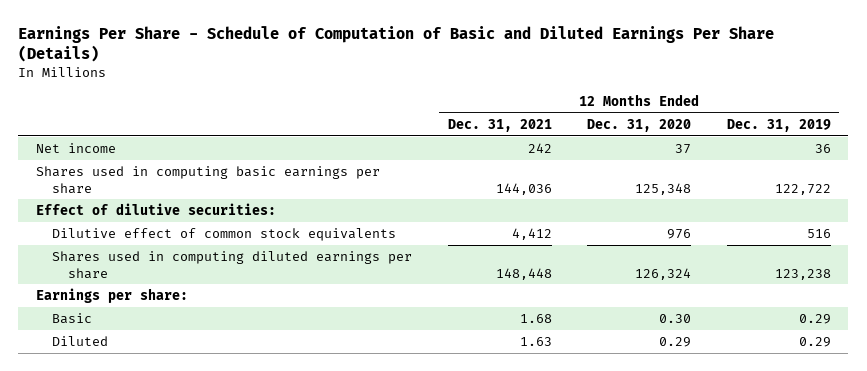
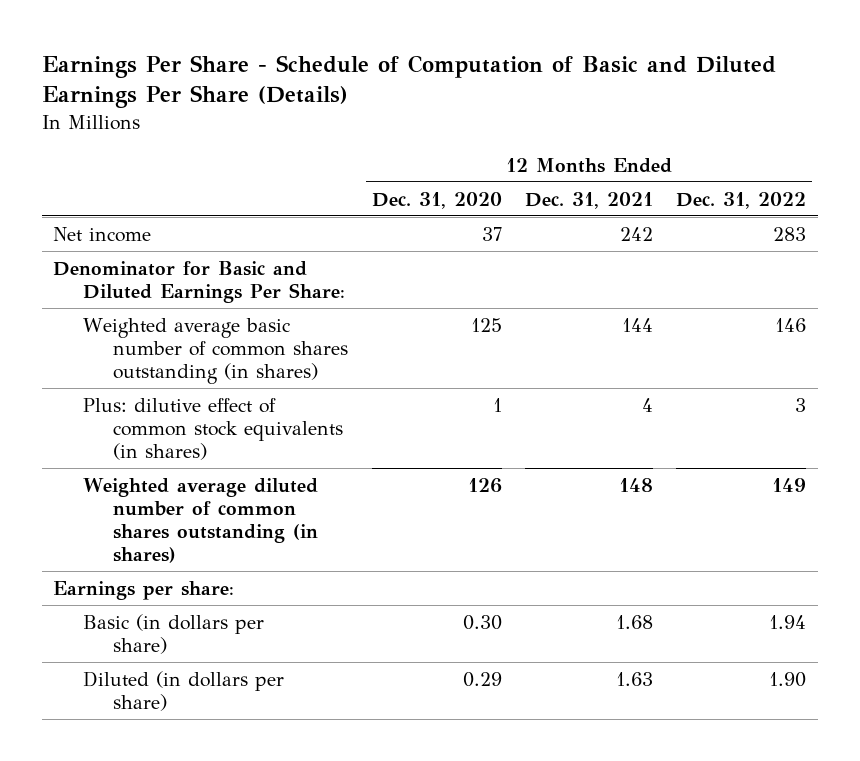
- | 12 Months Ended Dec. 31, 2021 | 12 Months Ended Dec. 31, 2020 | 12 Months Ended Dec. 31, 2019
+ | 12 Months Ended Dec. 31, 2020 | 12 Months Ended Dec. 31, 2021 | 12 Months Ended Dec. 31, 2022
- Shares used in computing basic earnings per share | 144,036 | 125,348 | 122,722
- Effect of dilutive securities:
- Dilutive effect of common stock equivalents | 4,412 | 976 | 516
- Shares used in computing diluted earnings per share | 148,448 | 126,324 | 123,238
+ Denominator for Basic and Diluted Earnings Per Share:
+ Weighted average basic number of common shares outstanding (in shares) | 125 | 144 | 146
+ Plus: dilutive effect of common stock equivalents (in shares) | 1 | 4 | 3
+ Weighted average diluted number of common shares outstanding (in shares) | 126 | 148 | 149
- Basic | 1.68 | 0.30 | 0.29
- Diluted | 1.63 | 0.29 | 0.29
+ Basic (in dollars per share) | 0.30 | 1.68 | 1.94
+ Diluted (in dollars per share) | 0.29 | 1.63 | 1.90

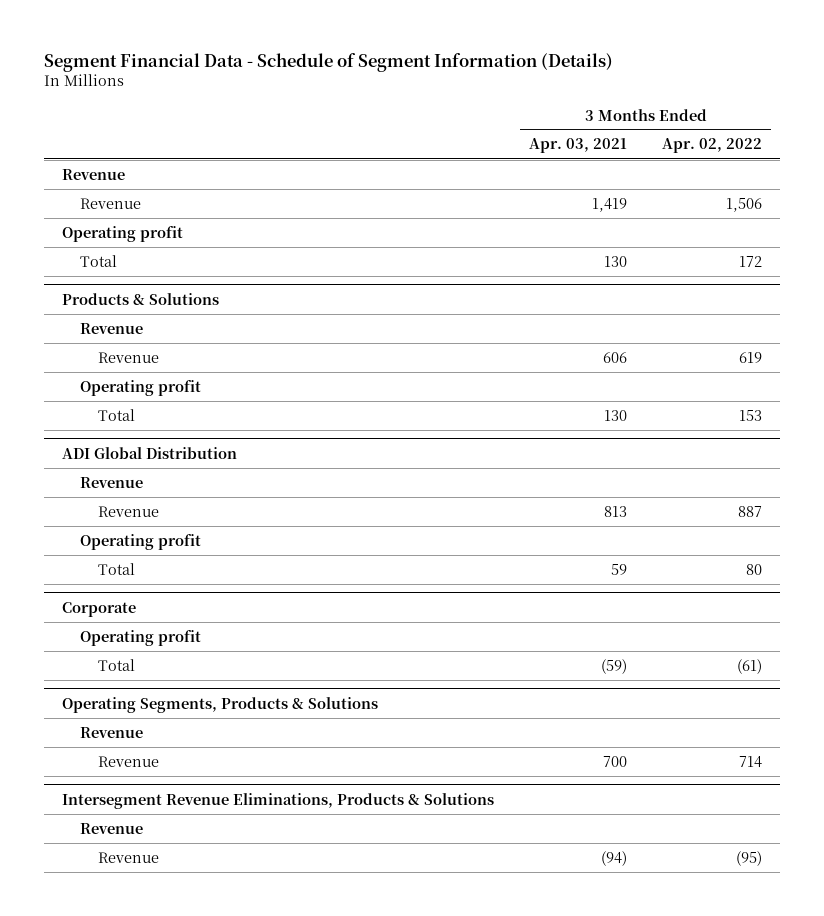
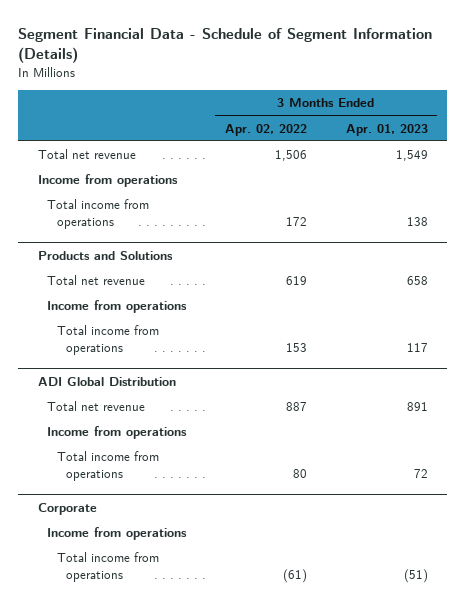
- | 3 Months Ended Apr. 03, 2021 | 3 Months Ended Apr. 02, 2022
+ | 3 Months Ended Apr. 02, 2022 | 3 Months Ended Apr. 01, 2023
- Revenue
- Revenue | 1,419 | 1,506
- Operating profit
- Total | 130 | 172
- Products & Solutions
- Revenue
- Revenue | 606 | 619
- Operating profit
- Total | 130 | 153
+ Total net revenue | 1,506 | 1,549
+ Income from operations
+ Total income from operations | 172 | 138
+ Products and Solutions
+ Total net revenue | 619 | 658
+ Income from operations
+ Total income from operations | 153 | 117
@ ADI Global Distribution
- Revenue
- Revenue | 813 | 887
- Operating profit
- Total | 59 | 80
+ Total net revenue | 887 | 891
+ Income from operations
+ Total income from operations | 80 | 72
@ Corporate
- Operating profit
- Total | (59) | (61)
- Operating Segments, Products & Solutions
- Revenue
- Revenue | 700 | 714
- Intersegment Revenue Eliminations, Products & Solutions
- Revenue
- Revenue | (94) | (95)
@ Corporate
+ Income from operations
+ Total income from operations | (61) | (51)

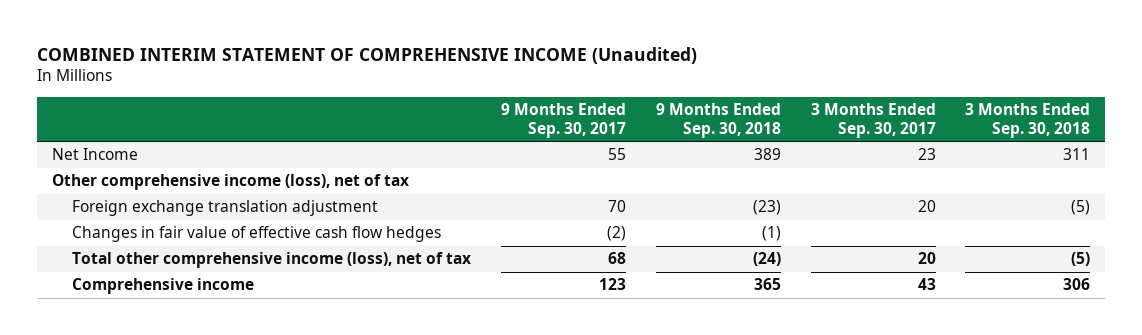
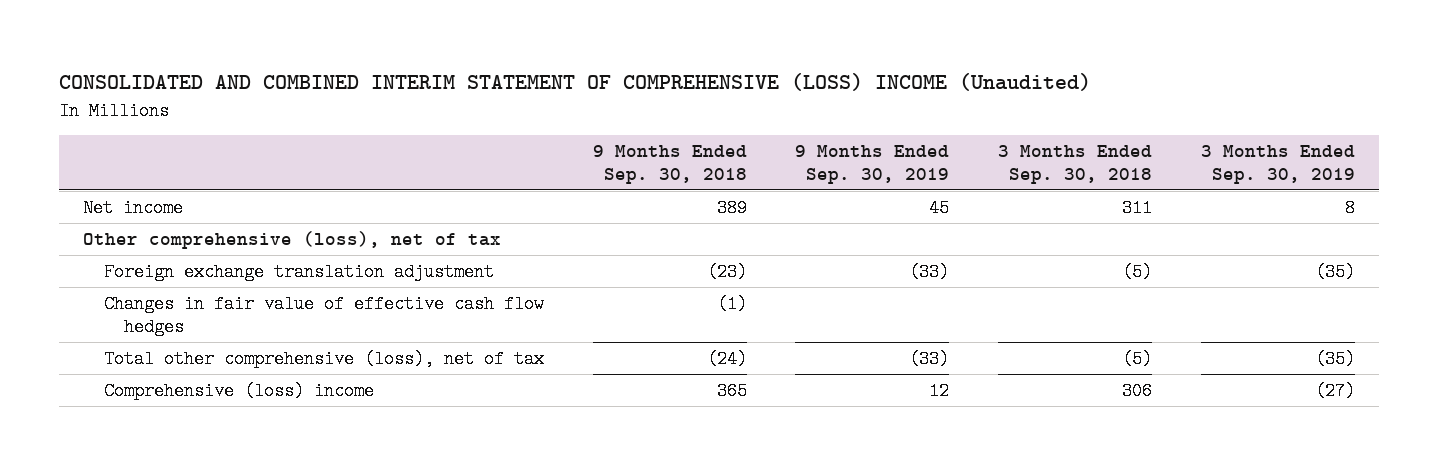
- COMBINED INTERIM STATEMENT OF COMPREHENSIVE INCOME (Unaudited)
+ CONSOLIDATED AND COMBINED INTERIM STATEMENT OF COMPREHENSIVE (LOSS) INCOME (Unaudited)
- | 9 Months Ended Sep. 30, 2017 | 9 Months Ended Sep. 30, 2018 | 3 Months Ended Sep. 30, 2017 | 3 Months Ended Sep. 30, 2018
+ | 9 Months Ended Sep. 30, 2018 | 9 Months Ended Sep. 30, 2019 | 3 Months Ended Sep. 30, 2018 | 3 Months Ended Sep. 30, 2019
- Net Income | 55 | 389 | 23 | 311
- Other comprehensive income (loss), net of tax
+ Net income | 389 | 45 | 311 | 8
+ Other comprehensive (loss), net of tax
- Total other comprehensive income (loss), net of tax | 68 | (24) | 20 | (5)
- Comprehensive income | 123 | 365 | 43 | 306
+ Total other comprehensive (loss), net of tax | (24) | (33) | (5) | (35)
+ Comprehensive (loss) income | 365 | 12 | 306 | (27)

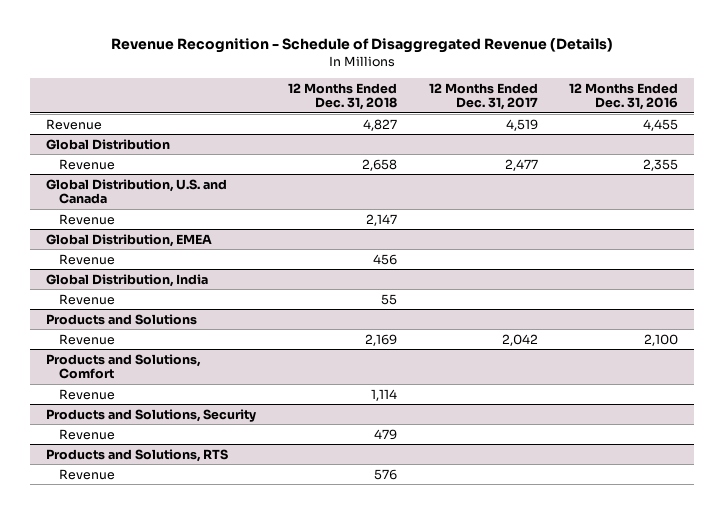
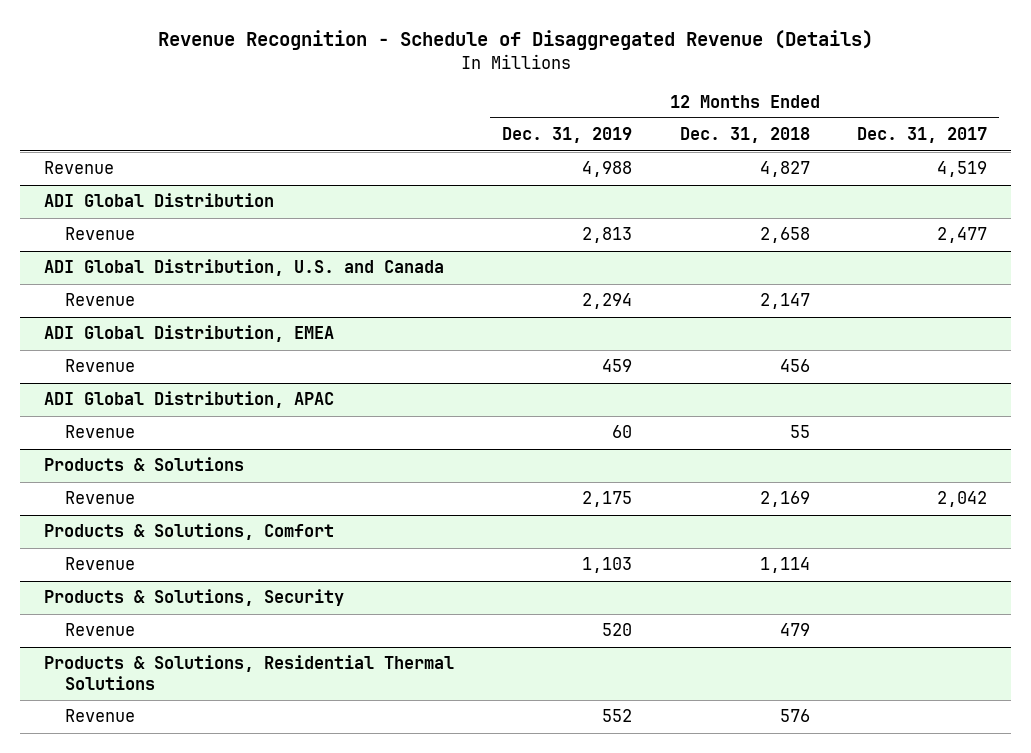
- | 12 Months Ended Dec. 31, 2018 | 12 Months Ended Dec. 31, 2017 | 12 Months Ended Dec. 31, 2016
+ | 12 Months Ended Dec. 31, 2019 | 12 Months Ended Dec. 31, 2018 | 12 Months Ended Dec. 31, 2017
- Global Distribution
+ ADI Global Distribution
- Global Distribution, U.S. and Canada
+ ADI Global Distribution, U.S. and Canada
- Global Distribution, EMEA
+ ADI Global Distribution, EMEA
- Global Distribution, India
+ ADI Global Distribution, APAC
- Products and Solutions
+ Products & Solutions
- Products and Solutions, Comfort
+ Products & Solutions, Comfort
- Products and Solutions, Security
+ Products & Solutions, Security
- Products and Solutions, RTS
+ Products & Solutions, Residential Thermal Solutions

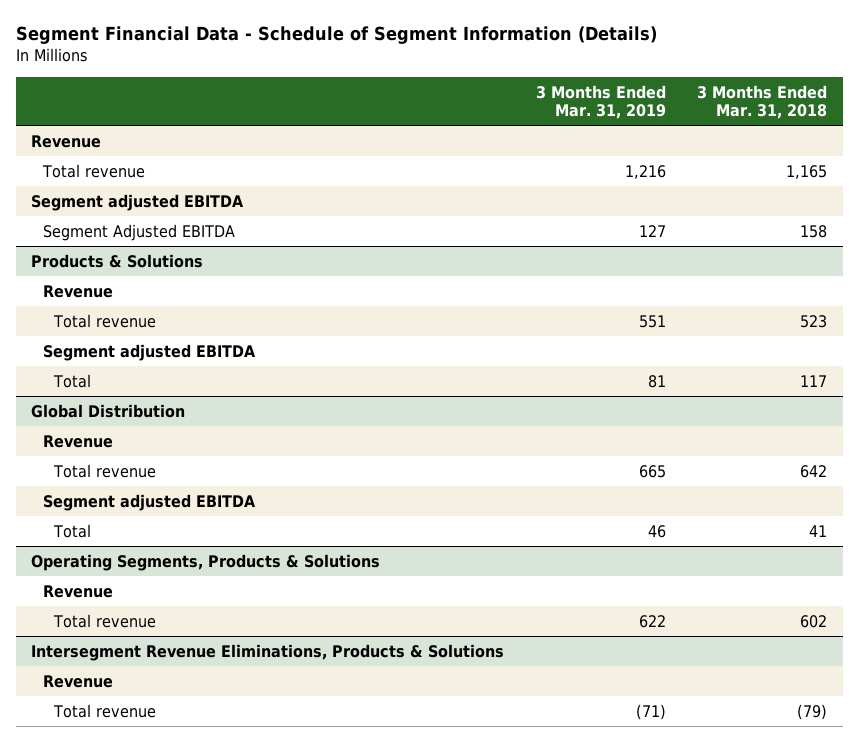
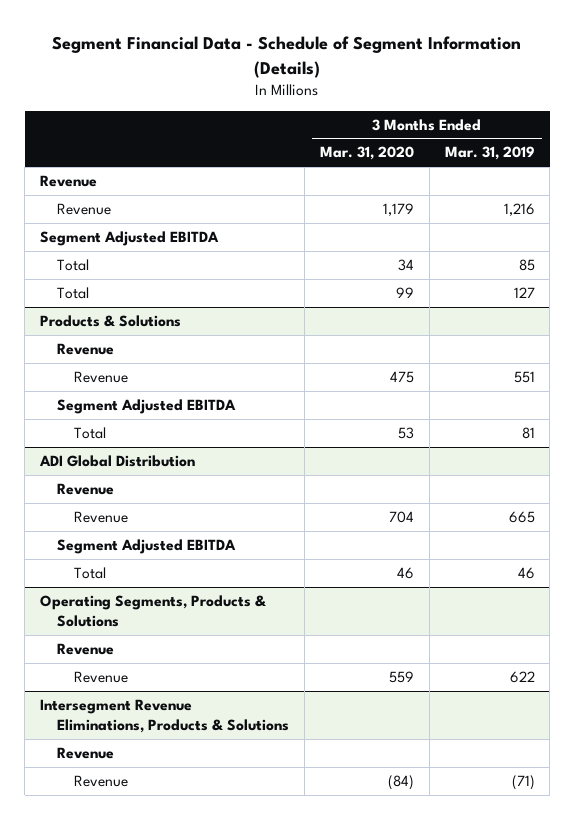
- | 3 Months Ended Mar. 31, 2019 | 3 Months Ended Mar. 31, 2018
+ | 3 Months Ended Mar. 31, 2020 | 3 Months Ended Mar. 31, 2019
- Total revenue | 1,216 | 1,165
- Segment adjusted EBITDA
- Segment Adjusted EBITDA | 127 | 158
+ Revenue | 1,179 | 1,216
+ Segment Adjusted EBITDA
+ Total | 34 | 85
+ Total | 99 | 127
@ Products & Solutions
- Total revenue | 551 | 523
- Segment adjusted EBITDA
+ Revenue | 475 | 551
+ Segment Adjusted EBITDA
- Global Distribution
+ ADI Global Distribution
- Total revenue | 665 | 642
- Segment adjusted EBITDA
+ Revenue | 704 | 665
+ Segment Adjusted EBITDA
@ Operating Segments, Products & Solutions
- Total revenue | 622 | 602
+ Revenue | 559 | 622
@ Intersegment Revenue Eliminations, Products & Solutions
- Total revenue | (71) | (79)
+ Revenue | (84) | (71)

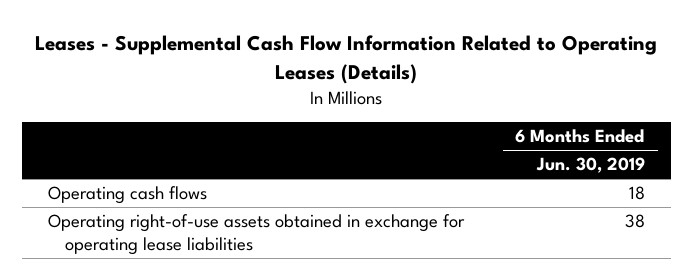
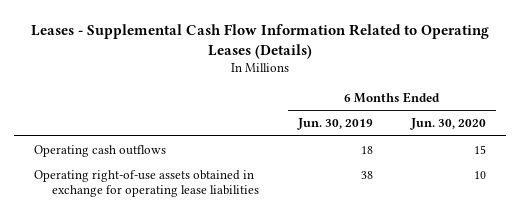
- | 6 Months Ended Jun. 30, 2019
+ | 6 Months Ended Jun. 30, 2019 | 6 Months Ended Jun. 30, 2020
- Operating cash flows | 18
+ Operating cash outflows | 18 | 15

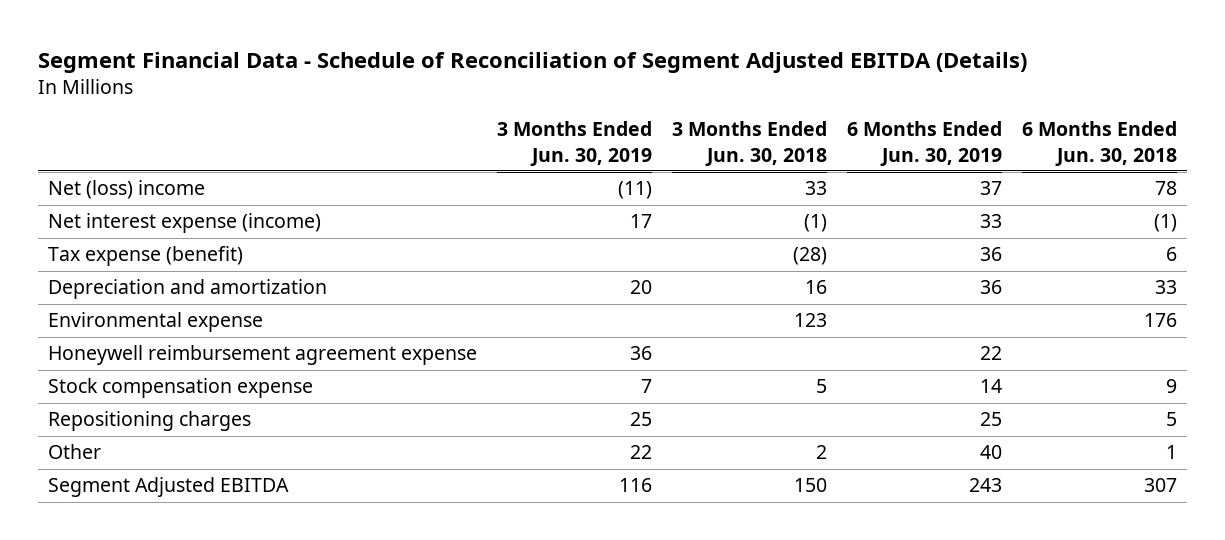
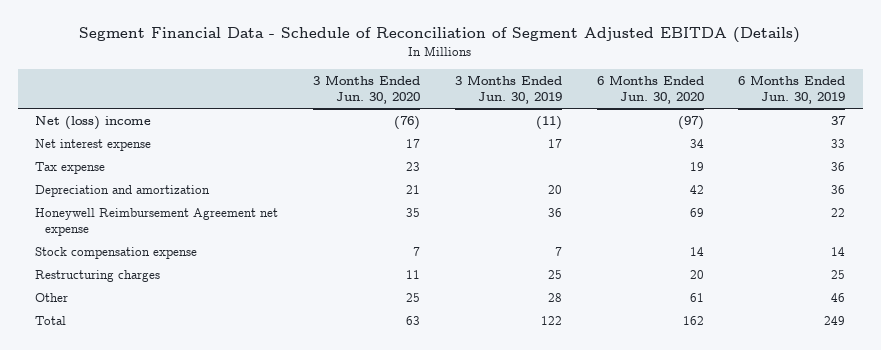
- | 3 Months Ended Jun. 30, 2019 | 3 Months Ended Jun. 30, 2018 | 6 Months Ended Jun. 30, 2019 | 6 Months Ended Jun. 30, 2018
+ | 3 Months Ended Jun. 30, 2020 | 3 Months Ended Jun. 30, 2019 | 6 Months Ended Jun. 30, 2020 | 6 Months Ended Jun. 30, 2019
- Net interest expense (income) | 17 | (1) | 33 | (1)
- Tax expense (benefit) | | (28) | 36 | 6
+ Net interest expense | 17 | 17 | 34 | 33
+ Tax expense | 23 | | 19 | 36
- Environmental expense | | 123 | | 176
- Honeywell reimbursement agreement expense | 36 | | 22 |
+ Honeywell Reimbursement Agreement net expense | 35 | 36 | 69 | 22
- Repositioning charges | 25 | | 25 | 5
- Other | 22 | 2 | 40 | 1
- Segment Adjusted EBITDA | 116 | 150 | 243 | 307
+ Restructuring charges | 11 | 25 | 20 | 25
+ Other | 25 | 28 | 61 | 46
+ Total | 63 | 122 | 162 | 249

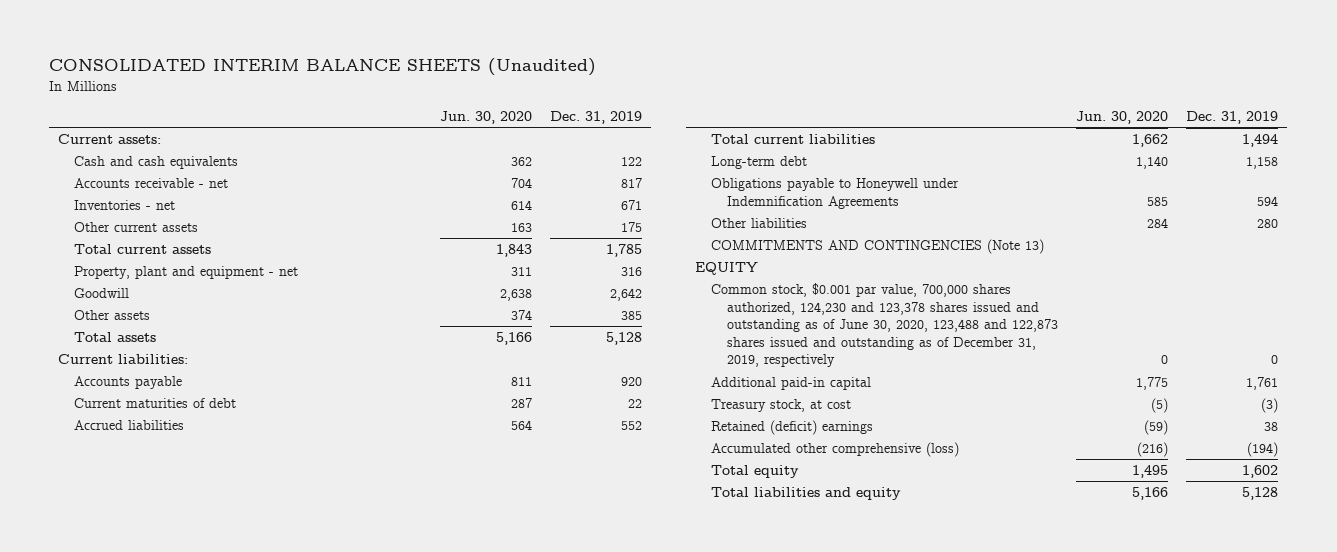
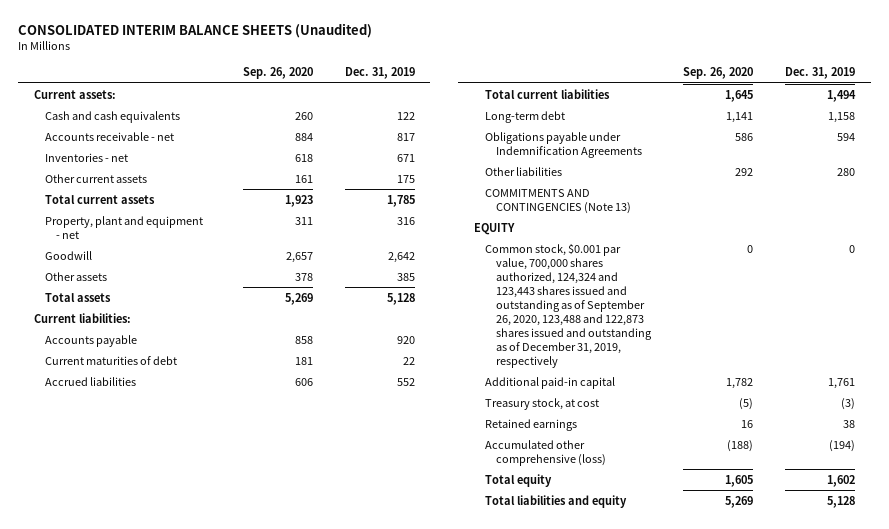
- | Jun. 30, 2020 | Dec. 31, 2019
+ | Sep. 26, 2020 | Dec. 31, 2019
- Obligations payable to Honeywell under Indemnification Agreements | 585 | 594
+ Obligations payable under Indemnification Agreements | 586 | 594
- Common stock, $0.001 par value, 700,000 shares authorized, 124,230 and 123,378 shares issued and outstanding as of June 30, 2020, 123,488 and 122,873 shares issued and outstanding as of December 31, 2019, respectively | 0 | 0
+ Common stock, $0.001 par value, 700,000 shares authorized, 124,324 and 123,443 shares issued and outstanding as of September 26, 2020, 123,488 and 122,873 shares issued and outstanding as of December 31, 2019, respectively | 0 | 0
- Retained (deficit) earnings | (59) | 38
+ Retained earnings | 16 | 38

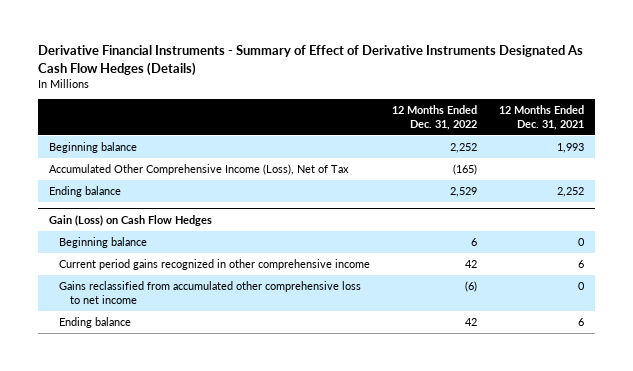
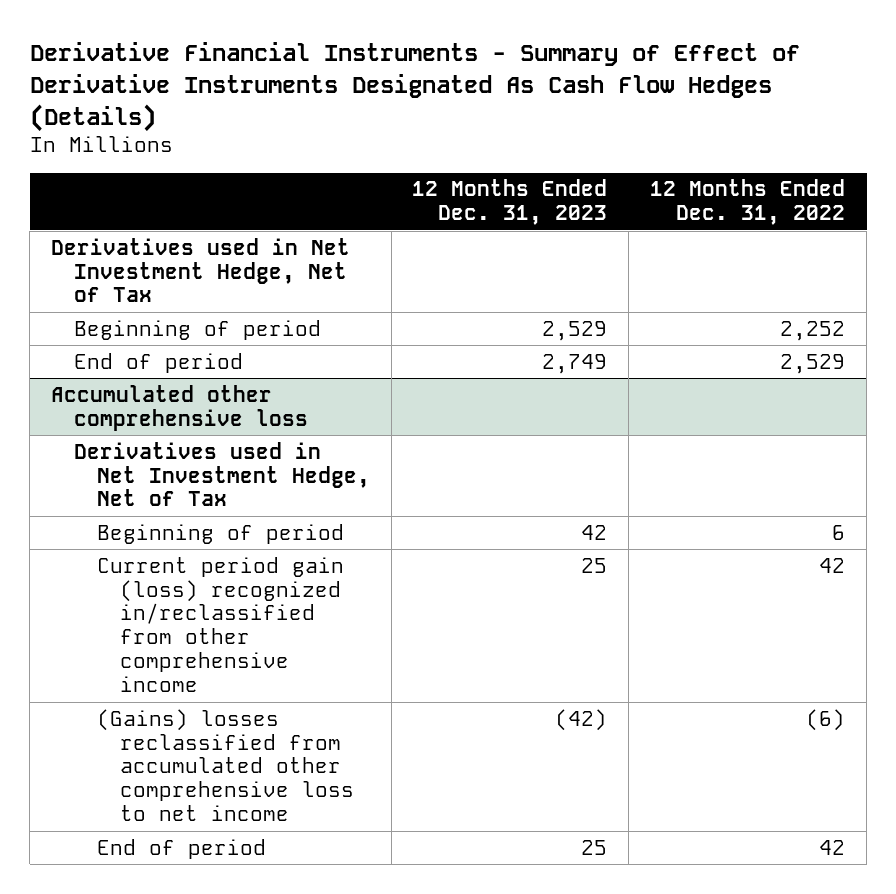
- | 12 Months Ended Dec. 31, 2022 | 12 Months Ended Dec. 31, 2021
+ | 12 Months Ended Dec. 31, 2023 | 12 Months Ended Dec. 31, 2022
- Beginning balance | 2,252 | 1,993
- Accumulated Other Comprehensive Income (Loss), Net of Tax | (165) |
- Ending balance | 2,529 | 2,252
- Gain (Loss) on Cash Flow Hedges
- Beginning balance | 6 | 0
- Current period gains recognized in other comprehensive income | 42 | 6
- Gains reclassified from accumulated other comprehensive loss to net income | (6) | 0
- Ending balance | 42 | 6
+ Derivatives used in Net Investment Hedge, Net of Tax
+ Beginning of period | 2,529 | 2,252
+ End of period | 2,749 | 2,529
+ Accumulated other comprehensive loss
+ Derivatives used in Net Investment Hedge, Net of Tax
+ Beginning of period | 42 | 6
+ Current period gain (loss) recognized in/reclassified from other comprehensive income | 25 | 42
+ (Gains) losses reclassified from accumulated other comprehensive loss to net income | (42) | (6)
+ End of period | 25 | 42

